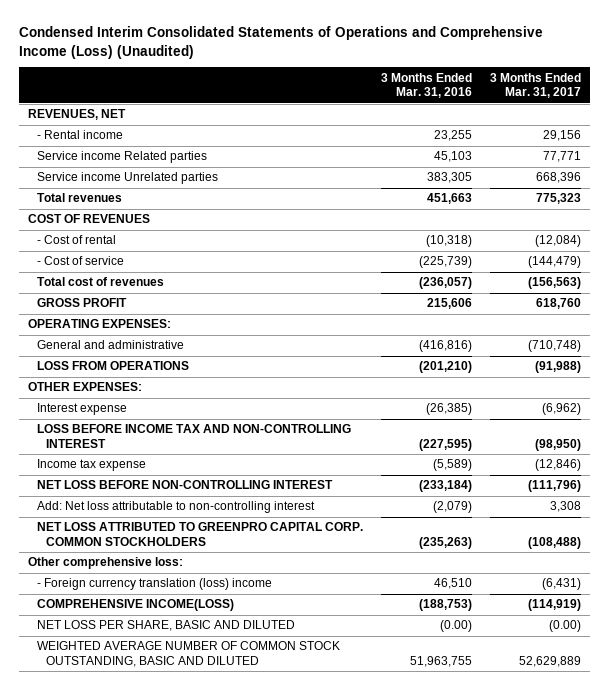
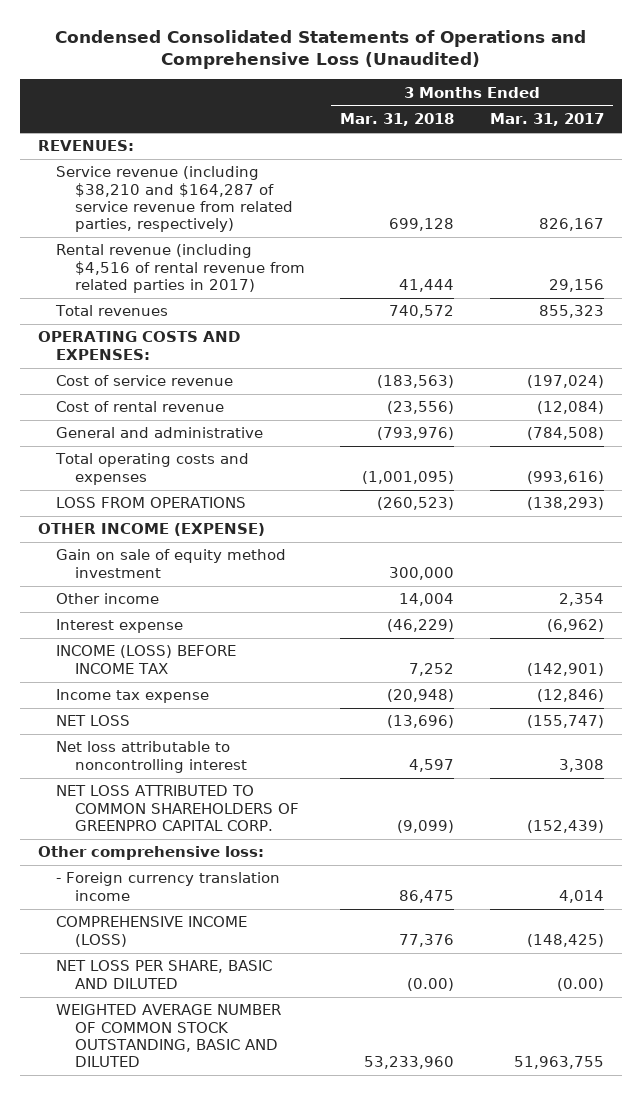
- Condensed Interim Consolidated Statements of Operations and Comprehensive Income (Loss) (Unaudited)
+ Condensed Consolidated Statements of Operations and Comprehensive Loss (Unaudited)
- | 3 Months Ended Mar. 31, 2016 | 3 Months Ended Mar. 31, 2017
+ | 3 Months Ended Mar. 31, 2018 | 3 Months Ended Mar. 31, 2017
- REVENUES, NET
- - Rental income | 23,255 | 29,156
- Service income Related parties | 45,103 | 77,771
- Service income Unrelated parties | 383,305 | 668,396
- Total revenues | 451,663 | 775,323
- COST OF REVENUES
- - Cost of rental | (10,318) | (12,084)
- - Cost of service | (225,739) | (144,479)
- Total cost of revenues | (236,057) | (156,563)
- GROSS PROFIT | 215,606 | 618,760
- OPERATING EXPENSES:
- General and administrative | (416,816) | (710,748)
- LOSS FROM OPERATIONS | (201,210) | (91,988)
- OTHER EXPENSES:
+ REVENUES:
+ Service revenue (including $38,210 and $164,287 of service revenue from related parties, respectively) | 699,128 | 826,167
+ Rental revenue (including $4,516 of rental revenue from related parties in 2017) | 41,444 | 29,156
+ Total revenues | 740,572 | 855,323
+ OPERATING COSTS AND EXPENSES:
+ Cost of service revenue | (183,563) | (197,024)
+ Cost of rental revenue | (23,556) | (12,084)
+ General and administrative | (793,976) | (784,508)
+ Total operating costs and expenses | (1,001,095) | (993,616)
+ LOSS FROM OPERATIONS | (260,523) | (138,293)
+ OTHER INCOME (EXPENSE)
+ Gain on sale of equity method investment | 300,000 |
+ Other income | 14,004 | 2,354
- LOSS BEFORE INCOME TAX AND NON-CONTROLLING INTEREST | (227,595) | (98,950)
+ INCOME (LOSS) BEFORE INCOME TAX | 7,252 | (142,901)
- NET LOSS BEFORE NON-CONTROLLING INTEREST | (233,184) | (111,796)
- Add: Net loss attributable to non-controlling interest | (2,079) | 3,308
- NET LOSS ATTRIBUTED TO GREENPRO CAPITAL CORP. COMMON STOCKHOLDERS | (235,263) | (108,488)
+ NET LOSS | (13,696) | (155,747)
+ Net loss attributable to noncontrolling interest | 4,597 | 3,308
+ NET LOSS ATTRIBUTED TO COMMON SHAREHOLDERS OF GREENPRO CAPITAL CORP. | (9,099) | (152,439)
- - Foreign currency translation (loss) income | 46,510 | (6,431)
- COMPREHENSIVE INCOME(LOSS) | (188,753) | (114,919)
+ - Foreign currency translation income | 86,475 | 4,014
+ COMPREHENSIVE INCOME (LOSS) | 77,376 | (148,425)
- WEIGHTED AVERAGE NUMBER OF COMMON STOCK OUTSTANDING, BASIC AND DILUTED | 51,963,755 | 52,629,889
+ WEIGHTED AVERAGE NUMBER OF COMMON STOCK OUTSTANDING, BASIC AND DILUTED | 53,233,960 | 51,963,755

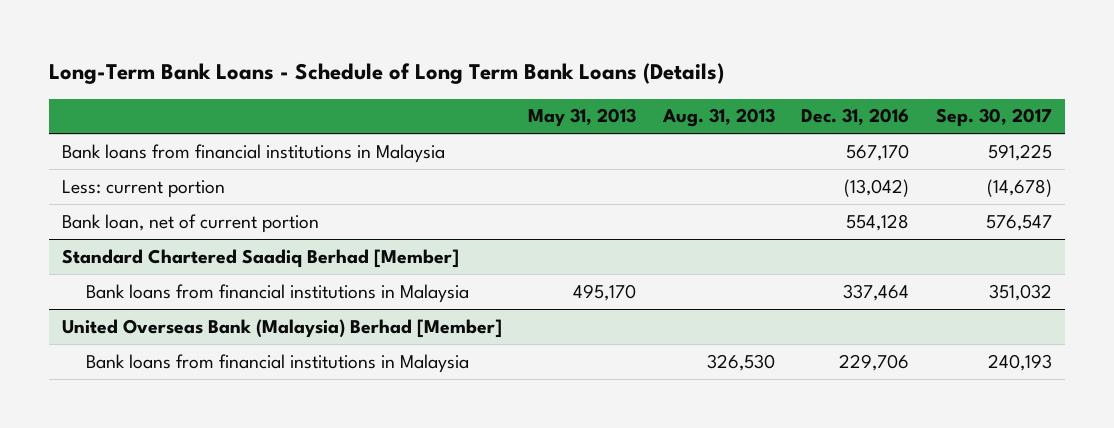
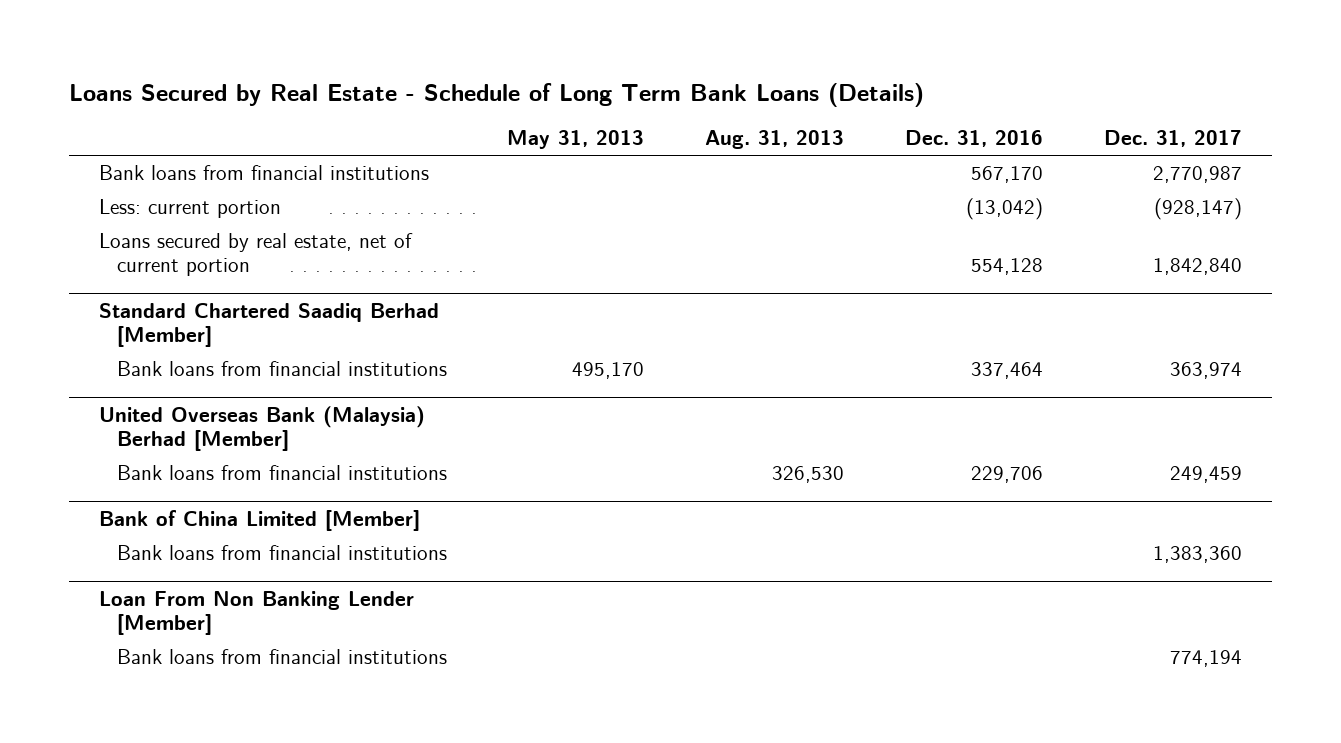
- Long-Term Bank Loans - Schedule of Long Term Bank Loans (Details)
+ Loans Secured by Real Estate - Schedule of Long Term Bank Loans (Details)
- | May 31, 2013 | Aug. 31, 2013 | Dec. 31, 2016 | Sep. 30, 2017
+ | May 31, 2013 | Aug. 31, 2013 | Dec. 31, 2016 | Dec. 31, 2017
- Bank loans from financial institutions in Malaysia | | | 567,170 | 591,225
+ Bank loans from financial institutions | | | 567,170 | 2,770,987
- Bank loan, net of current portion | | | 554,128 | 576,547
+ Loans secured by real estate, net of current portion | | | 554,128 | 1,842,840
@ Standard Chartered Saadiq Berhad [Member]
- Bank loans from financial institutions in Malaysia | 495,170 | | 337,464 | 351,032
+ Bank loans from financial institutions | 495,170 | | 337,464 | 363,974
@ United Overseas Bank (Malaysia) Berhad [Member]
- Bank loans from financial institutions in Malaysia | | 326,530 | 229,706 | 240,193
+ Bank loans from financial institutions | | 326,530 | 229,706 | 249,459
+ Bank of China Limited [Member]
+ Bank loans from financial institutions | | | | 1,383,360
+ Loan From Non Banking Lender [Member]
+ Bank loans from financial institutions | | | | 774,194

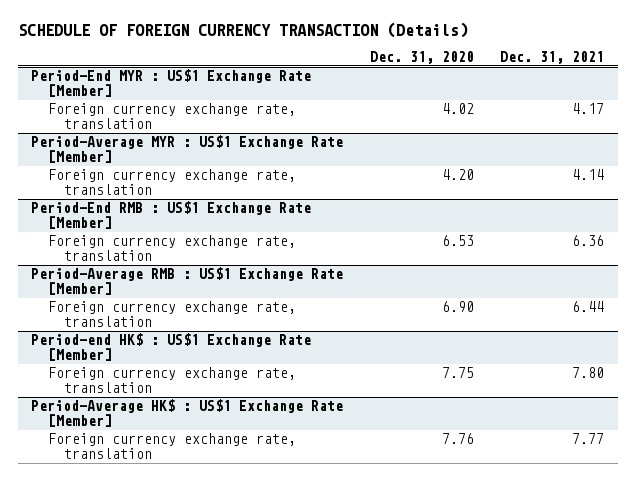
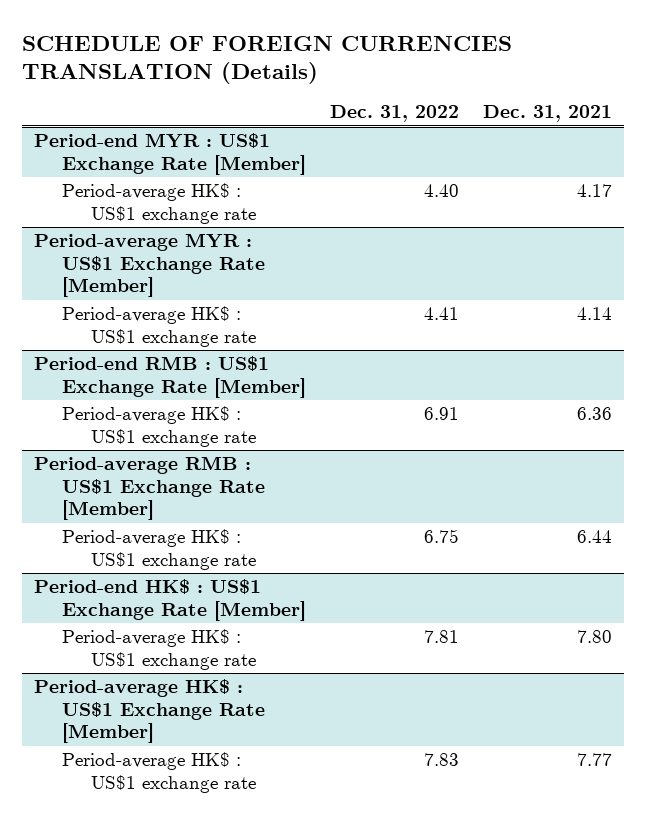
- SCHEDULE OF FOREIGN CURRENCY TRANSACTION (Details)
+ SCHEDULE OF FOREIGN CURRENCIES TRANSLATION (Details)
- | Dec. 31, 2020 | Dec. 31, 2021
+ | Dec. 31, 2022 | Dec. 31, 2021
- Period-End MYR : US$1 Exchange Rate [Member]
- Foreign currency exchange rate, translation | 4.02 | 4.17
- Period-Average MYR : US$1 Exchange Rate [Member]
- Foreign currency exchange rate, translation | 4.20 | 4.14
- Period-End RMB : US$1 Exchange Rate [Member]
- Foreign currency exchange rate, translation | 6.53 | 6.36
- Period-Average RMB : US$1 Exchange Rate [Member]
- Foreign currency exchange rate, translation | 6.90 | 6.44
+ Period-end MYR : US$1 Exchange Rate [Member]
+ Period-average HK$ : US$1 exchange rate | 4.40 | 4.17
+ Period-average MYR : US$1 Exchange Rate [Member]
+ Period-average HK$ : US$1 exchange rate | 4.41 | 4.14
+ Period-end RMB : US$1 Exchange Rate [Member]
+ Period-average HK$ : US$1 exchange rate | 6.91 | 6.36
+ Period-average RMB : US$1 Exchange Rate [Member]
+ Period-average HK$ : US$1 exchange rate | 6.75 | 6.44
@ Period-end HK$ : US$1 Exchange Rate [Member]
- Foreign currency exchange rate, translation | 7.75 | 7.80
- Period-Average HK$ : US$1 Exchange Rate [Member]
- Foreign currency exchange rate, translation | 7.76 | 7.77
@ Period-end HK$ : US$1 Exchange Rate [Member]
+ Period-average HK$ : US$1 exchange rate | 7.81 | 7.80
+ Period-average HK$ : US$1 Exchange Rate [Member]
+ Period-average HK$ : US$1 exchange rate | 7.83 | 7.77

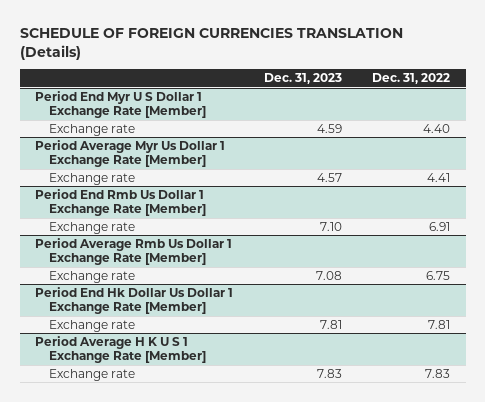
- | Dec. 31, 2022 | Dec. 31, 2021
+ | Dec. 31, 2023 | Dec. 31, 2022
- Period-end MYR : US$1 Exchange Rate [Member]
- Period-average HK$ : US$1 exchange rate | 4.40 | 4.17
- Period-average MYR : US$1 Exchange Rate [Member]
- Period-average HK$ : US$1 exchange rate | 4.41 | 4.14
- Period-end RMB : US$1 Exchange Rate [Member]
- Period-average HK$ : US$1 exchange rate | 6.91 | 6.36
- Period-average RMB : US$1 Exchange Rate [Member]
- Period-average HK$ : US$1 exchange rate | 6.75 | 6.44
- Period-end HK$ : US$1 Exchange Rate [Member]
- Period-average HK$ : US$1 exchange rate | 7.81 | 7.80
- Period-average HK$ : US$1 Exchange Rate [Member]
- Period-average HK$ : US$1 exchange rate | 7.83 | 7.77
+ Period End Myr U S Dollar 1 Exchange Rate [Member]
+ Exchange rate | 4.59 | 4.40
+ Period Average Myr Us Dollar 1 Exchange Rate [Member]
+ Exchange rate | 4.57 | 4.41
+ Period End Rmb Us Dollar 1 Exchange Rate [Member]
+ Exchange rate | 7.10 | 6.91
+ Period Average Rmb Us Dollar 1 Exchange Rate [Member]
+ Exchange rate | 7.08 | 6.75
+ Period End Hk Dollar Us Dollar 1 Exchange Rate [Member]
+ Exchange rate | 7.81 | 7.81
+ Period Average H K U S 1 Exchange Rate [Member]
+ Exchange rate | 7.83 | 7.83

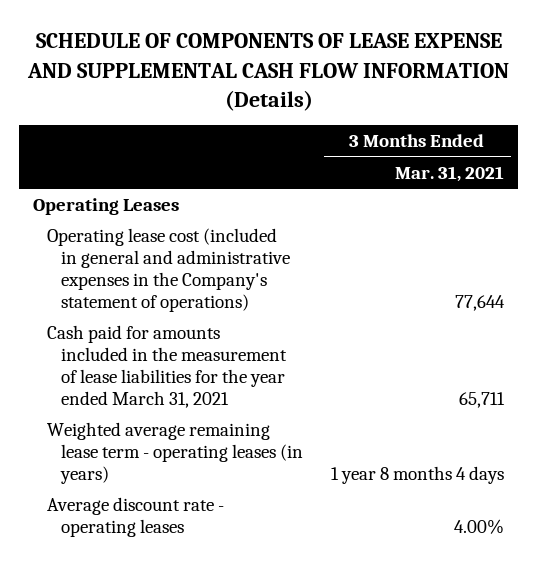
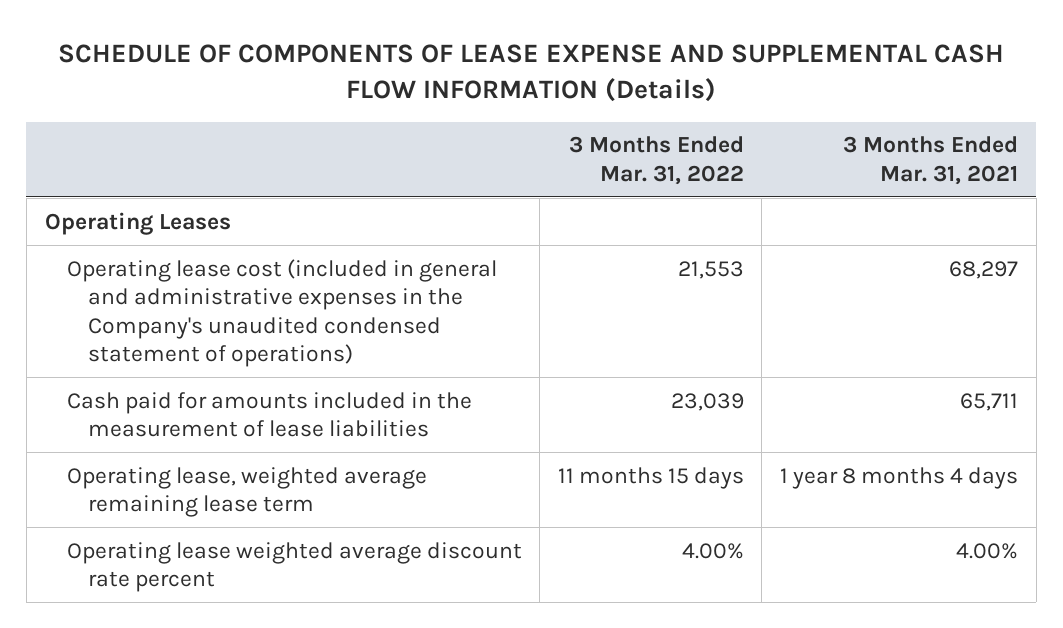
- | 3 Months Ended Mar. 31, 2021
+ | 3 Months Ended Mar. 31, 2022 | 3 Months Ended Mar. 31, 2021
- Operating lease cost (included in general and administrative expenses in the Company's statement of operations) | 77,644
- Cash paid for amounts included in the measurement of lease liabilities for the year ended March 31, 2021 | 65,711
- Weighted average remaining lease term - operating leases (in years) | 1 year 8 months 4 days
- Average discount rate - operating leases | 4.00%
+ Operating lease cost (included in general and administrative expenses in the Company's unaudited condensed statement of operations) | 21,553 | 68,297
+ Cash paid for amounts included in the measurement of lease liabilities | 23,039 | 65,711
+ Operating lease, weighted average remaining lease term | 11 months 15 days | 1 year 8 months 4 days
+ Operating lease weighted average discount rate percent | 4.00% | 4.00%

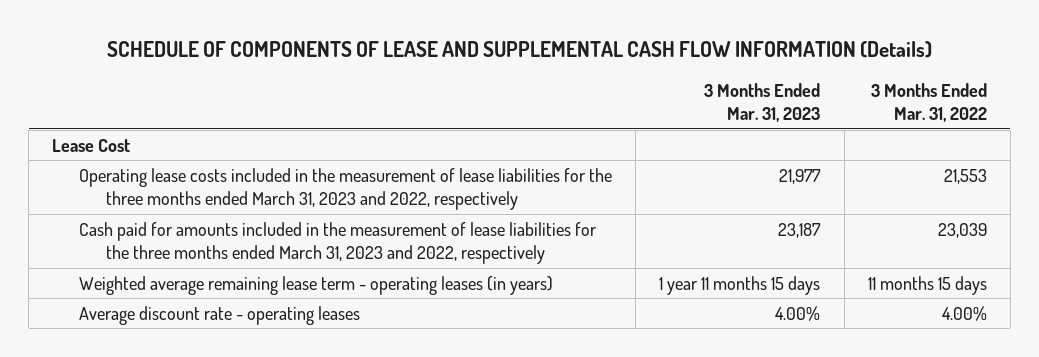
- SCHEDULE OF COMPONENTS OF LEASE EXPENSE AND SUPPLEMENTAL CASH FLOW INFORMATION (Details)
+ SCHEDULE OF COMPONENTS OF LEASE AND SUPPLEMENTAL CASH FLOW INFORMATION (Details)
- | 3 Months Ended Mar. 31, 2022 | 3 Months Ended Mar. 31, 2021
+ | 3 Months Ended Mar. 31, 2023 | 3 Months Ended Mar. 31, 2022
- Operating Leases
- Operating lease cost (included in general and administrative expenses in the Company's unaudited condensed statement of operations) | 21,553 | 68,297
- Cash paid for amounts included in the measurement of lease liabilities | 23,039 | 65,711
- Operating lease, weighted average remaining lease term | 11 months 15 days | 1 year 8 months 4 days
- Operating lease weighted average discount rate percent | 4.00% | 4.00%
+ Lease Cost
+ Operating lease costs included in the measurement of lease liabilities for the three months ended March 31, 2023 and 2022, respectively | 21,977 | 21,553
+ Cash paid for amounts included in the measurement of lease liabilities for the three months ended March 31, 2023 and 2022, respectively | 23,187 | 23,039
+ Weighted average remaining lease term - operating leases (in years) | 1 year 11 months 15 days | 11 months 15 days
+ Average discount rate - operating leases | 4.00% | 4.00%

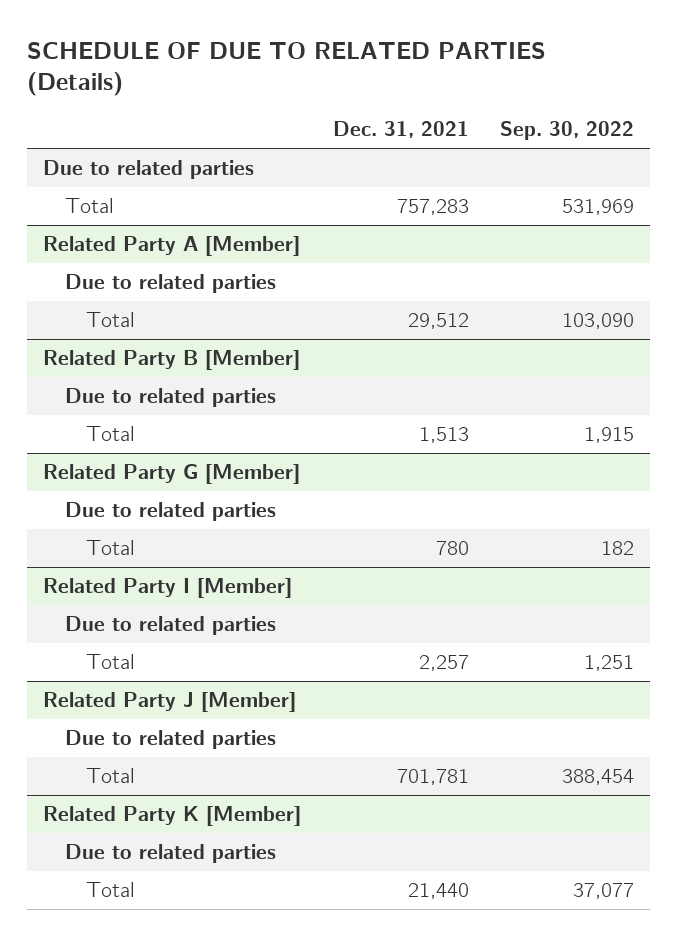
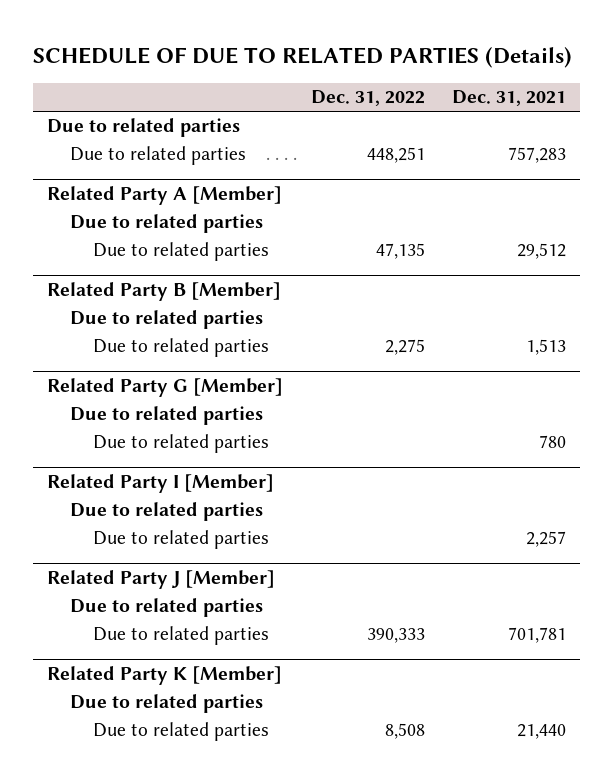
- | Dec. 31, 2021 | Sep. 30, 2022
+ | Dec. 31, 2022 | Dec. 31, 2021
- Total | 757,283 | 531,969
+ Due to related parties | 448,251 | 757,283
@ Related Party A [Member]
- Total | 29,512 | 103,090
+ Due to related parties | 47,135 | 29,512
@ Related Party B [Member]
- Total | 1,513 | 1,915
+ Due to related parties | 2,275 | 1,513
@ Related Party G [Member]
- Total | 780 | 182
+ Due to related parties | | 780
@ Related Party I [Member]
- Total | 2,257 | 1,251
+ Due to related parties | | 2,257
@ Related Party J [Member]
- Total | 701,781 | 388,454
+ Due to related parties | 390,333 | 701,781
@ Related Party K [Member]
- Total | 21,440 | 37,077
+ Due to related parties | 8,508 | 21,440

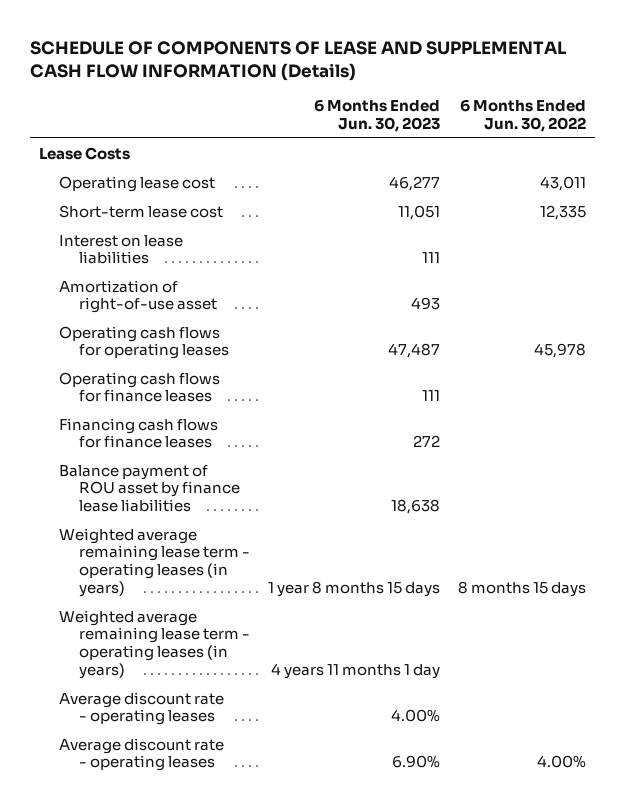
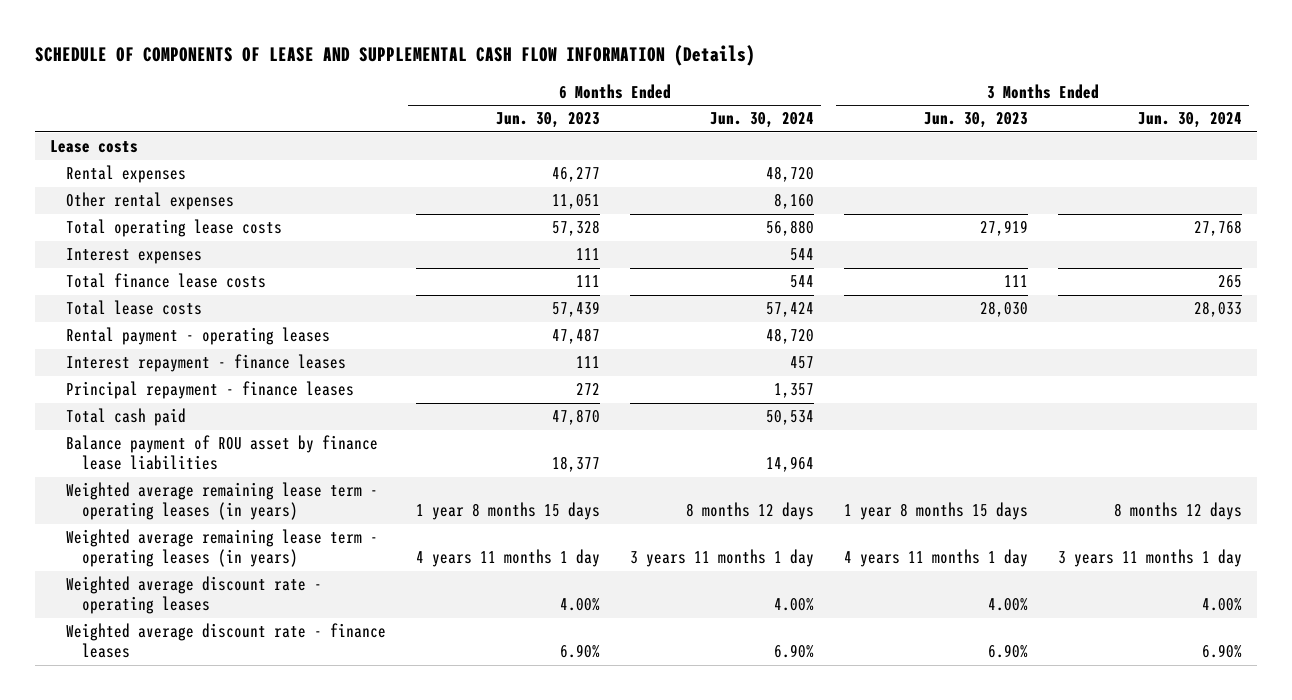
- | 6 Months Ended Jun. 30, 2023 | 6 Months Ended Jun. 30, 2022
+ | 6 Months Ended Jun. 30, 2023 | 6 Months Ended Jun. 30, 2024 | 3 Months Ended Jun. 30, 2023 | 3 Months Ended Jun. 30, 2024
- Lease Costs
- Operating lease cost | 46,277 | 43,011
- Short-term lease cost | 11,051 | 12,335
- Interest on lease liabilities | 111 |
- Amortization of right-of-use asset | 493 |
- Operating cash flows for operating leases | 47,487 | 45,978
- Operating cash flows for finance leases | 111 |
- Financing cash flows for finance leases | 272 |
- Balance payment of ROU asset by finance lease liabilities | 18,638 |
+ Lease costs
+ Rental expenses | 46,277 | 48,720 | |
+ Other rental expenses | 11,051 | 8,160 | |
+ Total operating lease costs | 57,328 | 56,880 | 27,919 | 27,768
+ Interest expenses | 111 | 544 | |
+ Total finance lease costs | 111 | 544 | 111 | 265
+ Total lease costs | 57,439 | 57,424 | 28,030 | 28,033
+ Rental payment - operating leases | 47,487 | 48,720 | |
+ Interest repayment - finance leases | 111 | 457 | |
+ Principal repayment - finance leases | 272 | 1,357 | |
+ Total cash paid | 47,870 | 50,534 | |
+ Balance payment of ROU asset by finance lease liabilities | 18,377 | 14,964 | |
- Average discount rate - operating leases | 4.00% |
- Average discount rate - operating leases | 6.90% | 4.00%
+ Weighted average discount rate - operating leases | 4.00% | 4.00% | 4.00% | 4.00%
+ Weighted average discount rate - finance leases | 6.90% | 6.90% | 6.90% | 6.90%

